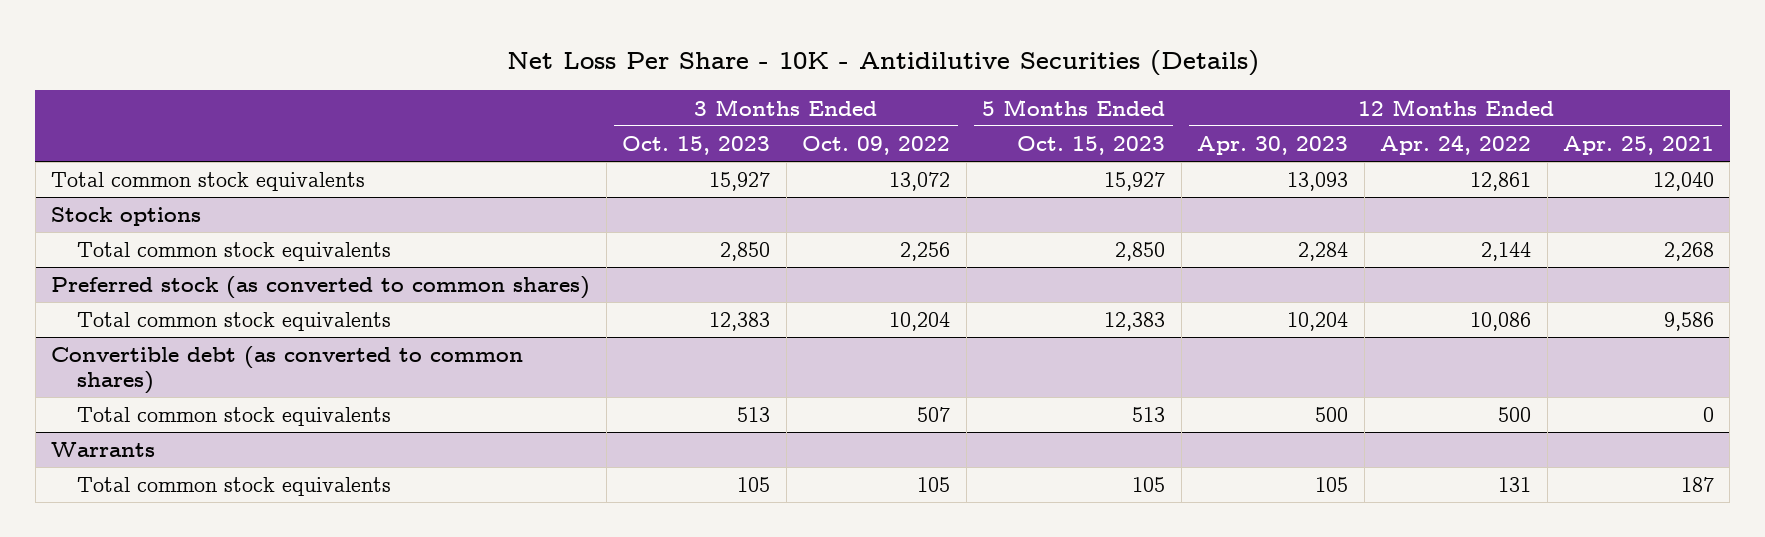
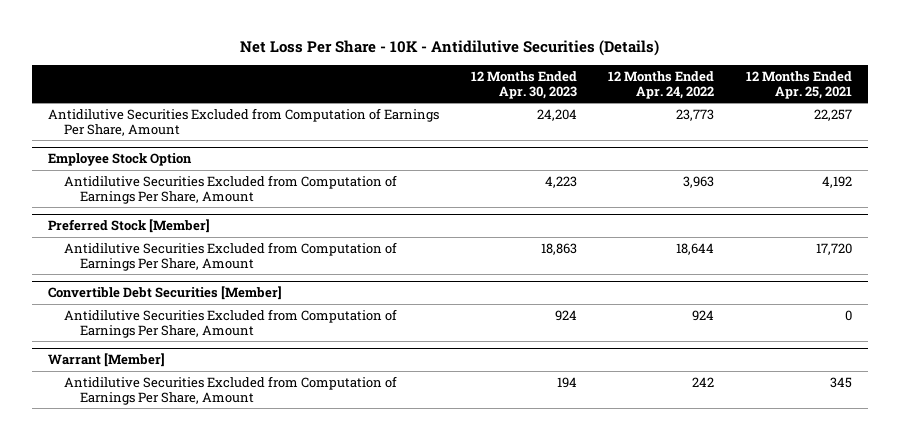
- | 3 Months Ended Oct. 15, 2023 | 3 Months Ended Oct. 09, 2022 | 5 Months Ended Oct. 15, 2023 | 12 Months Ended Apr. 30, 2023 | 12 Months Ended Apr. 24, 2022 | 12 Months Ended Apr. 25, 2021
+ | 12 Months Ended Apr. 30, 2023 | 12 Months Ended Apr. 24, 2022 | 12 Months Ended Apr. 25, 2021
- Total common stock equivalents | 15,927 | 13,072 | 15,927 | 13,093 | 12,861 | 12,040
- Stock options
- Total common stock equivalents | 2,850 | 2,256 | 2,850 | 2,284 | 2,144 | 2,268
- Preferred stock (as converted to common shares)
- Total common stock equivalents | 12,383 | 10,204 | 12,383 | 10,204 | 10,086 | 9,586
- Convertible debt (as converted to common shares)
- Total common stock equivalents | 513 | 507 | 513 | 500 | 500 | 0
- Warrants
- Total common stock equivalents | 105 | 105 | 105 | 105 | 131 | 187
+ Antidilutive Securities Excluded from Computation of Earnings Per Share, Amount | 24,204 | 23,773 | 22,257
+ Employee Stock Option
+ Antidilutive Securities Excluded from Computation of Earnings Per Share, Amount | 4,223 | 3,963 | 4,192
+ Preferred Stock [Member]
+ Antidilutive Securities Excluded from Computation of Earnings Per Share, Amount | 18,863 | 18,644 | 17,720
+ Convertible Debt Securities [Member]
+ Antidilutive Securities Excluded from Computation of Earnings Per Share, Amount | 924 | 924 | 0
+ Warrant [Member]
+ Antidilutive Securities Excluded from Computation of Earnings Per Share, Amount | 194 | 242 | 345

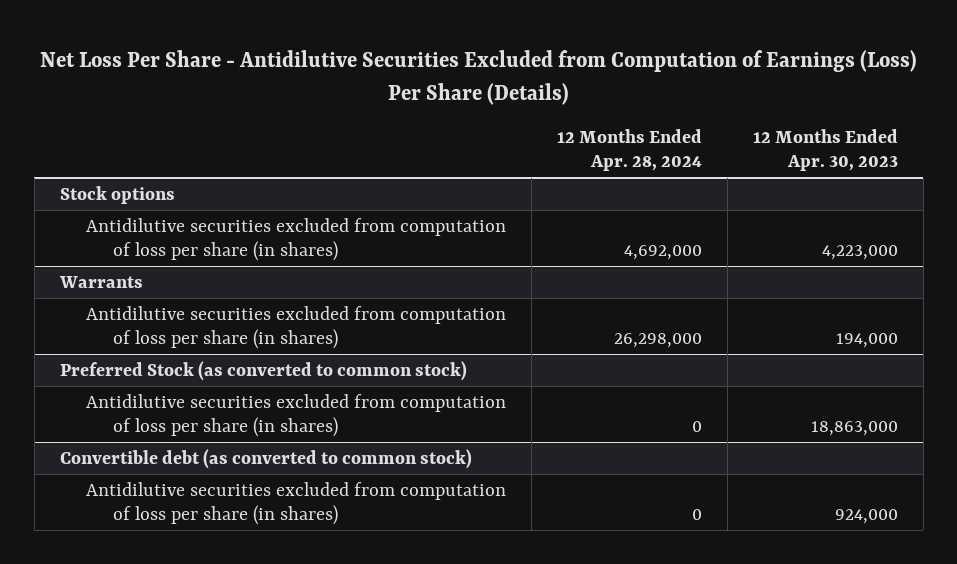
- Net Loss Per Share - 10K - Antidilutive Securities (Details)
+ Net Loss Per Share - Antidilutive Securities Excluded from Computation of Earnings (Loss) Per Share (Details)
- | 12 Months Ended Apr. 30, 2023 | 12 Months Ended Apr. 24, 2022 | 12 Months Ended Apr. 25, 2021
+ | 12 Months Ended Apr. 28, 2024 | 12 Months Ended Apr. 30, 2023
- Antidilutive Securities Excluded from Computation of Earnings Per Share, Amount | 24,204 | 23,773 | 22,257
- Employee Stock Option
- Antidilutive Securities Excluded from Computation of Earnings Per Share, Amount | 4,223 | 3,963 | 4,192
- Preferred Stock [Member]
- Antidilutive Securities Excluded from Computation of Earnings Per Share, Amount | 18,863 | 18,644 | 17,720
- Convertible Debt Securities [Member]
- Antidilutive Securities Excluded from Computation of Earnings Per Share, Amount | 924 | 924 | 0
- Warrant [Member]
- Antidilutive Securities Excluded from Computation of Earnings Per Share, Amount | 194 | 242 | 345
+ Stock options
+ Antidilutive securities excluded from computation of loss per share (in shares) | 4,692,000 | 4,223,000
+ Warrants
+ Antidilutive securities excluded from computation of loss per share (in shares) | 26,298,000 | 194,000
+ Preferred Stock (as converted to common stock)
+ Antidilutive securities excluded from computation of loss per share (in shares) | 0 | 18,863,000
+ Convertible debt (as converted to common stock)
+ Antidilutive securities excluded from computation of loss per share (in shares) | 0 | 924,000

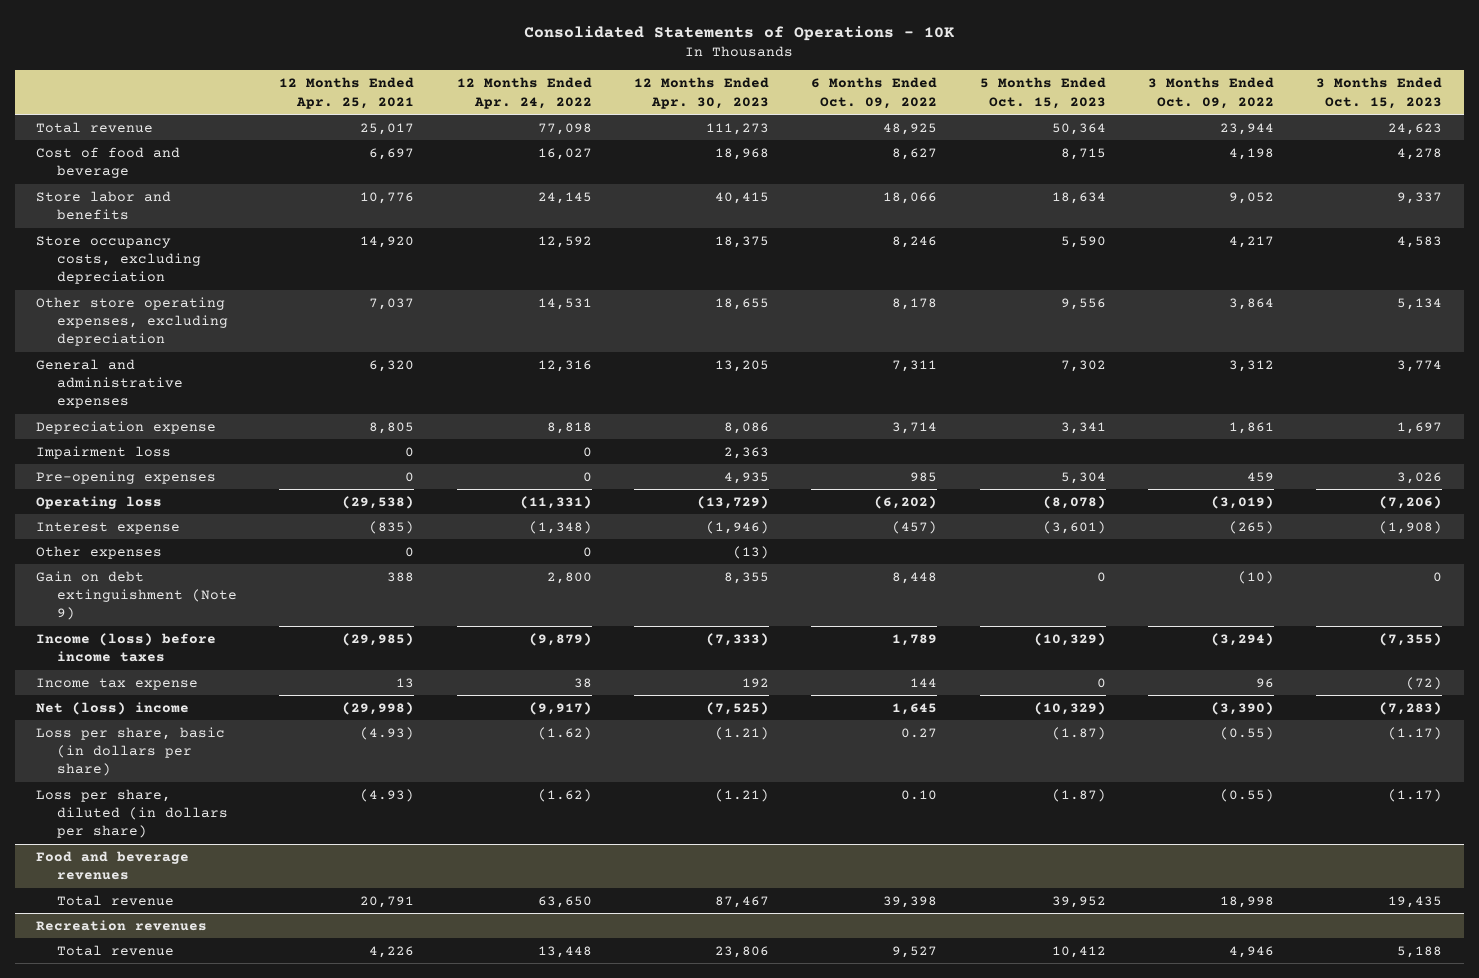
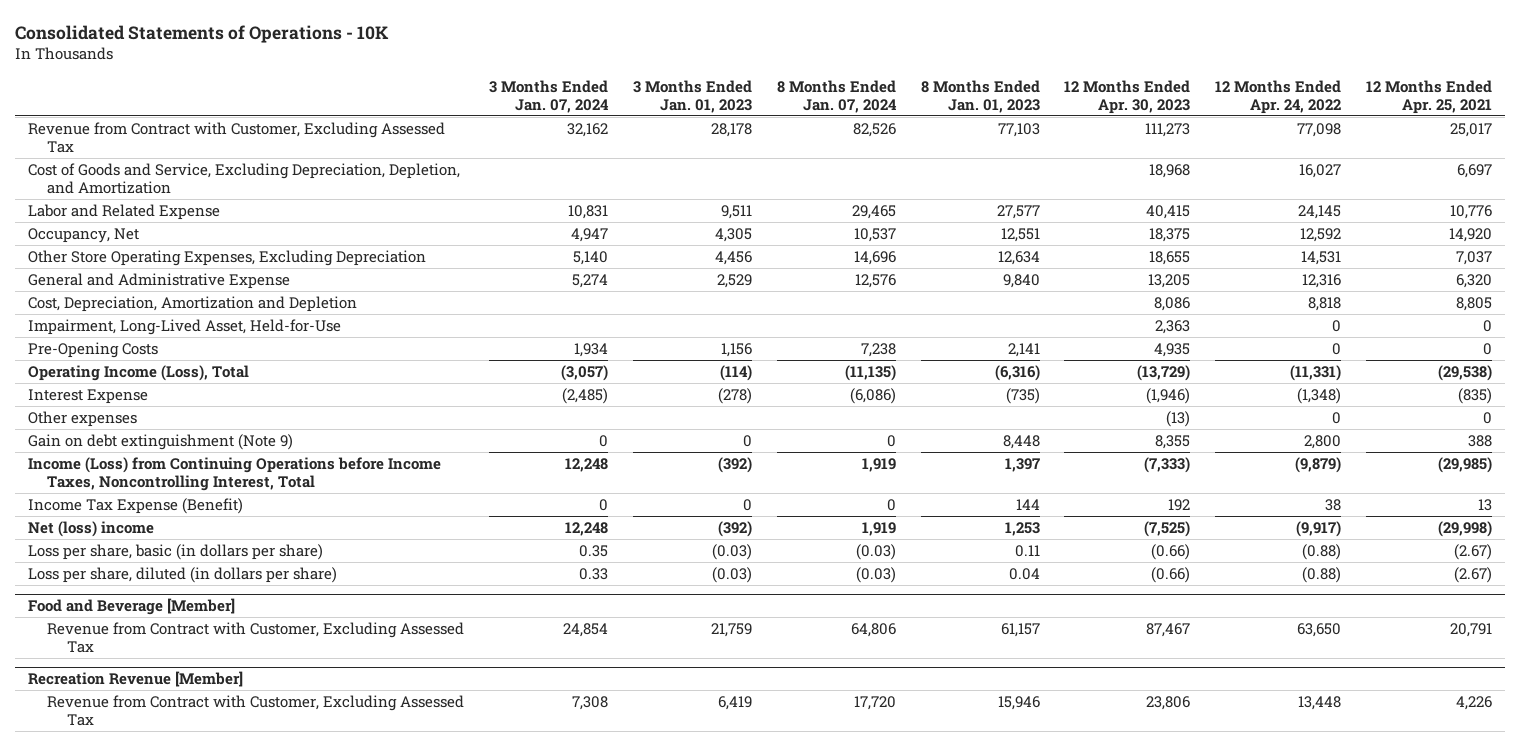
- | 12 Months Ended Apr. 25, 2021 | 12 Months Ended Apr. 24, 2022 | 12 Months Ended Apr. 30, 2023 | 6 Months Ended Oct. 09, 2022 | 5 Months Ended Oct. 15, 2023 | 3 Months Ended Oct. 09, 2022 | 3 Months Ended Oct. 15, 2023
+ | 3 Months Ended Jan. 07, 2024 | 3 Months Ended Jan. 01, 2023 | 8 Months Ended Jan. 07, 2024 | 8 Months Ended Jan. 01, 2023 | 12 Months Ended Apr. 30, 2023 | 12 Months Ended Apr. 24, 2022 | 12 Months Ended Apr. 25, 2021
- Total revenue | 25,017 | 77,098 | 111,273 | 48,925 | 50,364 | 23,944 | 24,623
- Cost of food and beverage | 6,697 | 16,027 | 18,968 | 8,627 | 8,715 | 4,198 | 4,278
- Store labor and benefits | 10,776 | 24,145 | 40,415 | 18,066 | 18,634 | 9,052 | 9,337
- Store occupancy costs, excluding depreciation | 14,920 | 12,592 | 18,375 | 8,246 | 5,590 | 4,217 | 4,583
- Other store operating expenses, excluding depreciation | 7,037 | 14,531 | 18,655 | 8,178 | 9,556 | 3,864 | 5,134
- General and administrative expenses | 6,320 | 12,316 | 13,205 | 7,311 | 7,302 | 3,312 | 3,774
- Depreciation expense | 8,805 | 8,818 | 8,086 | 3,714 | 3,341 | 1,861 | 1,697
- Impairment loss | 0 | 0 | 2,363 | | | |
- Pre-opening expenses | 0 | 0 | 4,935 | 985 | 5,304 | 459 | 3,026
- Operating loss | (29,538) | (11,331) | (13,729) | (6,202) | (8,078) | (3,019) | (7,206)
- Interest expense | (835) | (1,348) | (1,946) | (457) | (3,601) | (265) | (1,908)
+ Revenue from Contract with Customer, Excluding Assessed Tax | 32,162 | 28,178 | 82,526 | 77,103 | 111,273 | 77,098 | 25,017
+ Cost of Goods and Service, Excluding Depreciation, Depletion, and Amortization | | | | | 18,968 | 16,027 | 6,697
+ Labor and Related Expense | 10,831 | 9,511 | 29,465 | 27,577 | 40,415 | 24,145 | 10,776
+ Occupancy, Net | 4,947 | 4,305 | 10,537 | 12,551 | 18,375 | 12,592 | 14,920
+ Other Store Operating Expenses, Excluding Depreciation | 5,140 | 4,456 | 14,696 | 12,634 | 18,655 | 14,531 | 7,037
+ General and Administrative Expense | 5,274 | 2,529 | 12,576 | 9,840 | 13,205 | 12,316 | 6,320
+ Cost, Depreciation, Amortization and Depletion | | | | | 8,086 | 8,818 | 8,805
+ Impairment, Long-Lived Asset, Held-for-Use | | | | | 2,363 | 0 | 0
+ Pre-Opening Costs | 1,934 | 1,156 | 7,238 | 2,141 | 4,935 | 0 | 0
+ Operating Income (Loss), Total | (3,057) | (114) | (11,135) | (6,316) | (13,729) | (11,331) | (29,538)
+ Interest Expense | (2,485) | (278) | (6,086) | (735) | (1,946) | (1,348) | (835)
- Income (loss) before income taxes | (29,985) | (9,879) | (7,333) | 1,789 | (10,329) | (3,294) | (7,355)
- Income tax expense | 13 | 38 | 192 | 144 | 0 | 96 | (72)
+ Income (Loss) from Continuing Operations before Income Taxes, Noncontrolling Interest, Total | 12,248 | (392) | 1,919 | 1,397 | (7,333) | (9,879) | (29,985)
+ Income Tax Expense (Benefit) | 0 | 0 | 0 | 144 | 192 | 38 | 13
- Loss per share, basic (in dollars per share) | (4.93) | (1.62) | (1.21) | 0.27 | (1.87) | (0.55) | (1.17)
- Loss per share, diluted (in dollars per share) | (4.93) | (1.62) | (1.21) | 0.10 | (1.87) | (0.55) | (1.17)
- Food and beverage revenues
- Total revenue | 20,791 | 63,650 | 87,467 | 39,398 | 39,952 | 18,998 | 19,435
- Recreation revenues
- Total revenue | 4,226 | 13,448 | 23,806 | 9,527 | 10,412 | 4,946 | 5,188
+ Loss per share, basic (in dollars per share) | 0.35 | (0.03) | (0.03) | 0.11 | (0.66) | (0.88) | (2.67)
+ Loss per share, diluted (in dollars per share) | 0.33 | (0.03) | (0.03) | 0.04 | (0.66) | (0.88) | (2.67)
+ Food and Beverage [Member]
+ Revenue from Contract with Customer, Excluding Assessed Tax | 24,854 | 21,759 | 64,806 | 61,157 | 87,467 | 63,650 | 20,791
+ Recreation Revenue [Member]
+ Revenue from Contract with Customer, Excluding Assessed Tax | 7,308 | 6,419 | 17,720 | 15,946 | 23,806 | 13,448 | 4,226

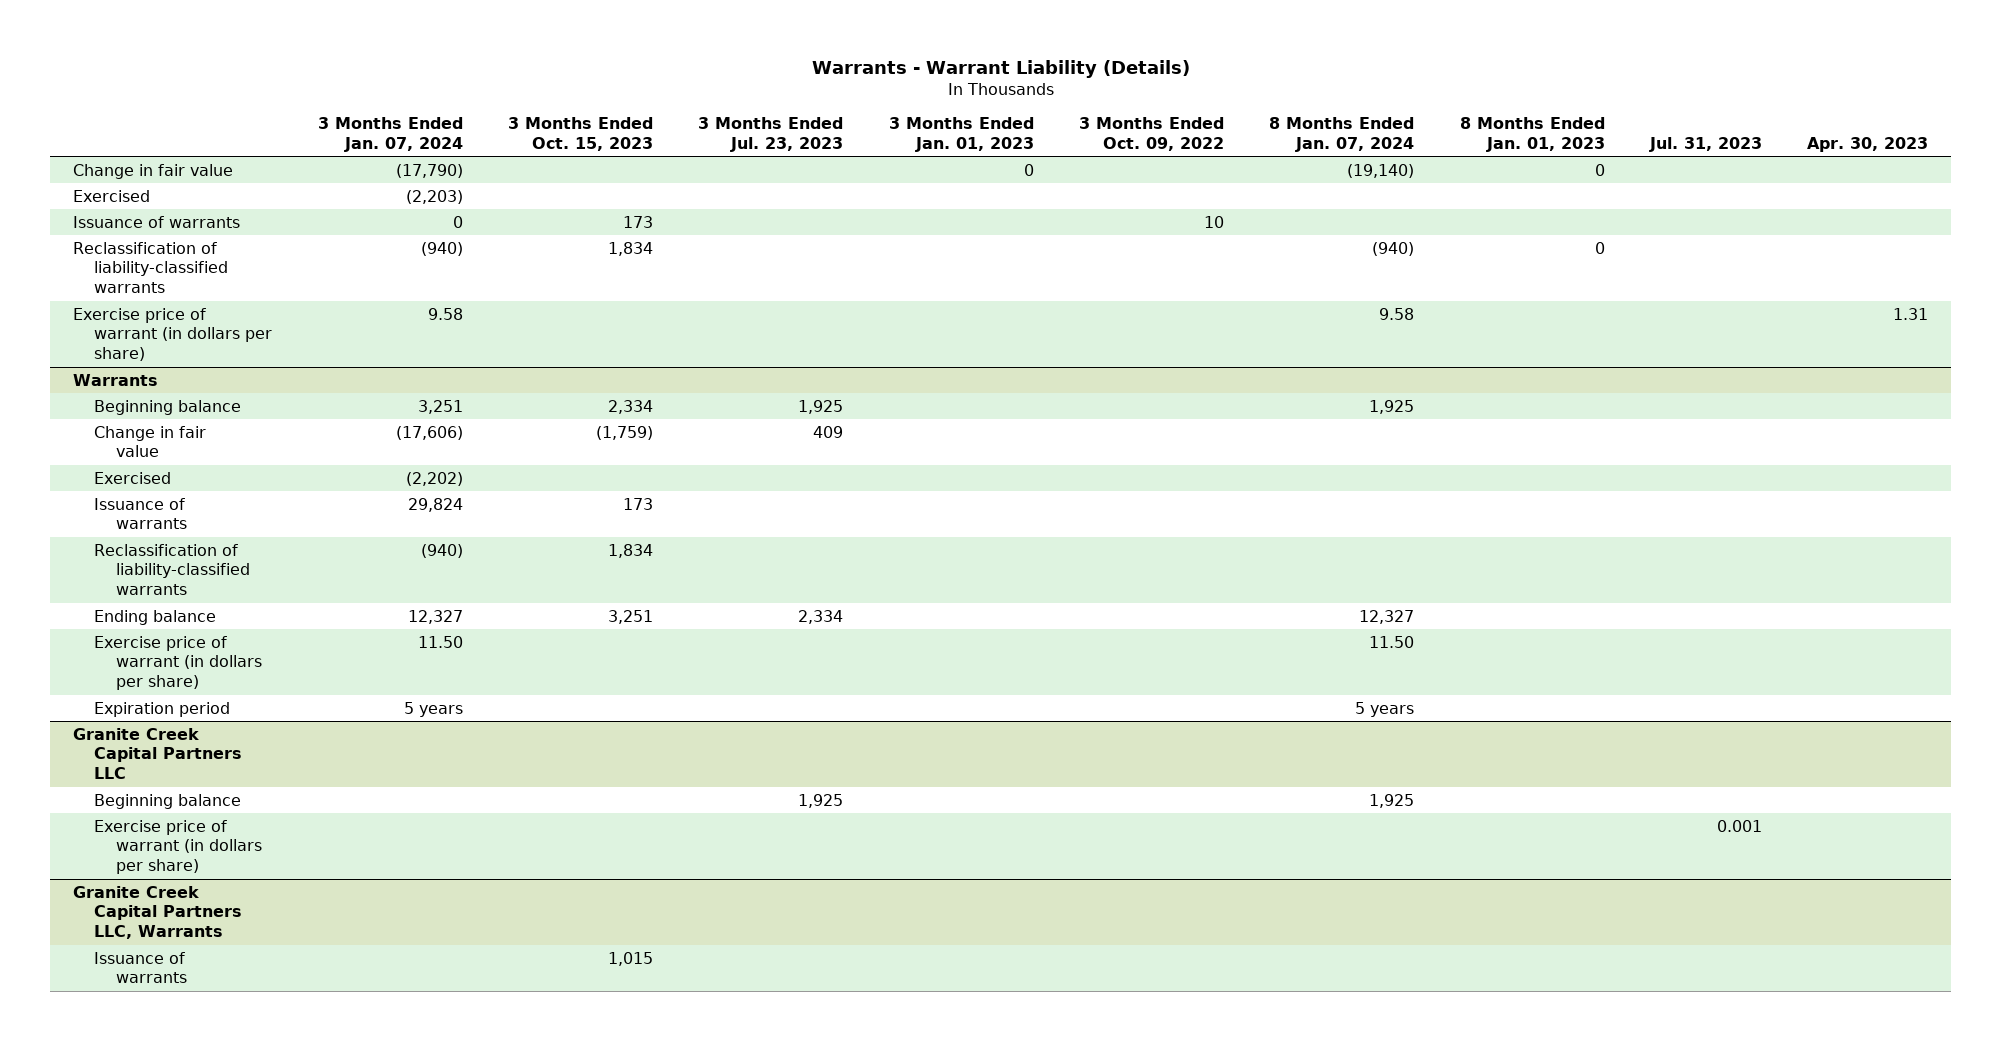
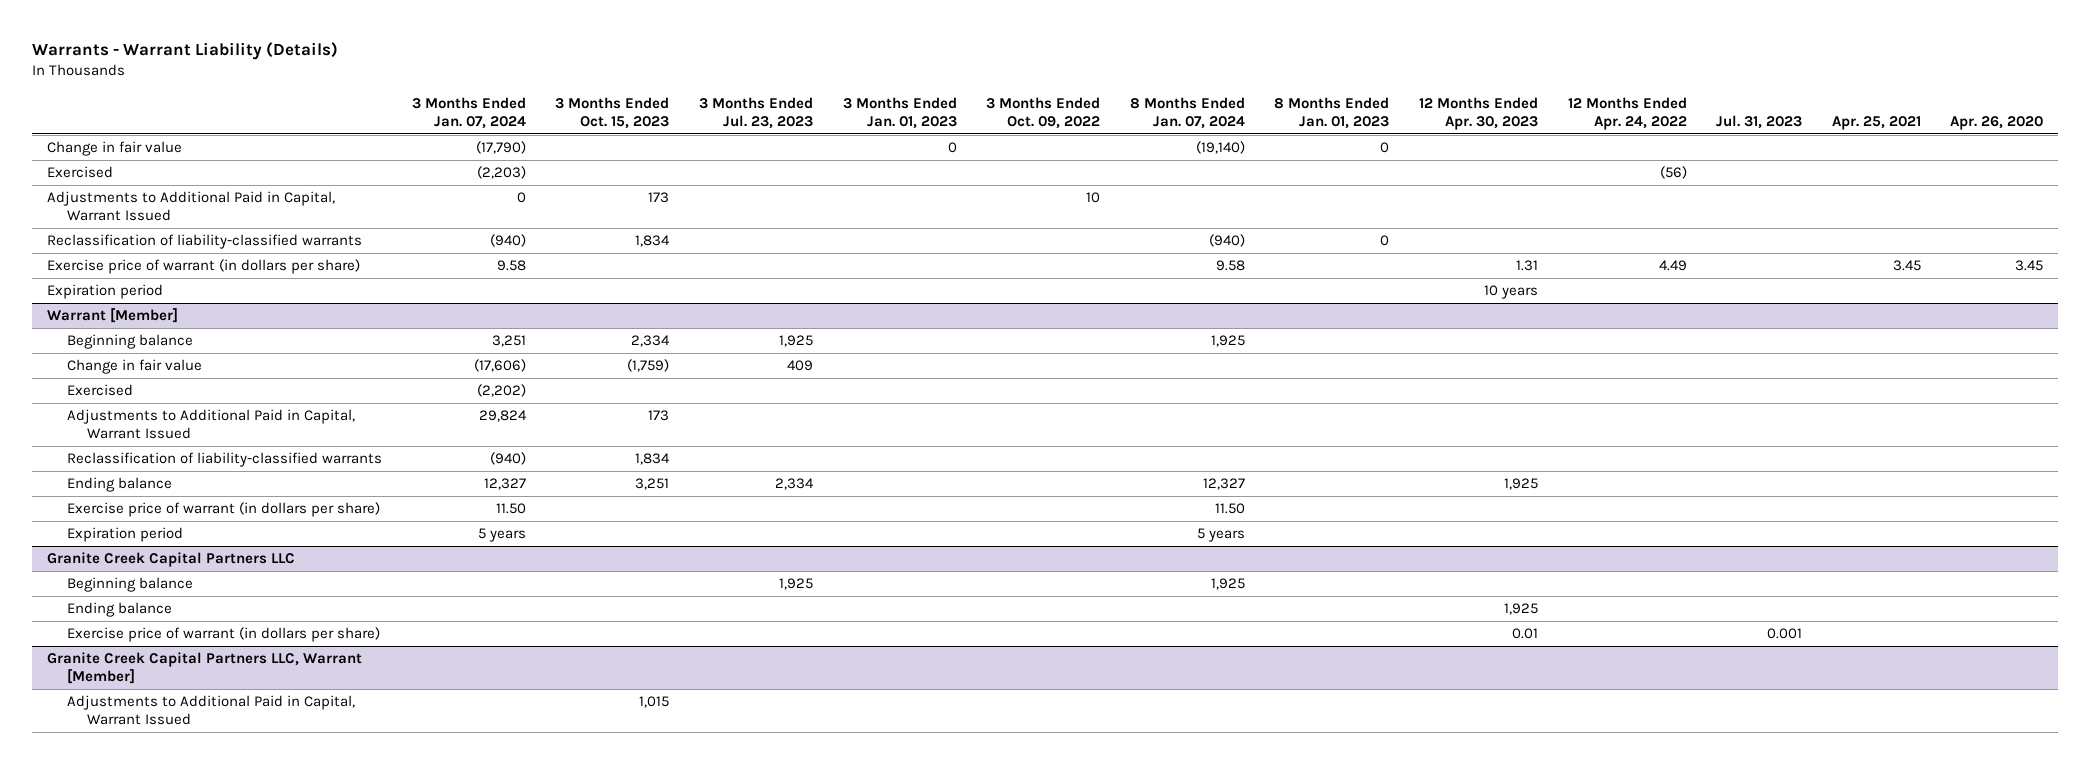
- | 3 Months Ended Jan. 07, 2024 | 3 Months Ended Oct. 15, 2023 | 3 Months Ended Jul. 23, 2023 | 3 Months Ended Jan. 01, 2023 | 3 Months Ended Oct. 09, 2022 | 8 Months Ended Jan. 07, 2024 | 8 Months Ended Jan. 01, 2023 | Jul. 31, 2023 | Apr. 30, 2023
+ | 3 Months Ended Jan. 07, 2024 | 3 Months Ended Oct. 15, 2023 | 3 Months Ended Jul. 23, 2023 | 3 Months Ended Jan. 01, 2023 | 3 Months Ended Oct. 09, 2022 | 8 Months Ended Jan. 07, 2024 | 8 Months Ended Jan. 01, 2023 | 12 Months Ended Apr. 30, 2023 | 12 Months Ended Apr. 24, 2022 | Jul. 31, 2023 | Apr. 25, 2021 | Apr. 26, 2020
- Issuance of warrants | 0 | 173 | | | 10 | | | |
+ Adjustments to Additional Paid in Capital, Warrant Issued | 0 | 173 | | | 10 | | | | | | |
- Warrants
+ Expiration period | | | | | | | | 10 years | | | |
+ Warrant [Member]
- Issuance of warrants | 29,824 | 173 | | | | | | |
+ Adjustments to Additional Paid in Capital, Warrant Issued | 29,824 | 173 | | | | | | | | | |
@ Granite Creek Capital Partners LLC
+ Ending balance | | | | | | | | 1,925 | | | |
- Granite Creek Capital Partners LLC, Warrants
- Issuance of warrants | | 1,015 | | | | | | |
+ Granite Creek Capital Partners LLC, Warrant [Member]
+ Adjustments to Additional Paid in Capital, Warrant Issued | | 1,015 | | | | | | | | | |

